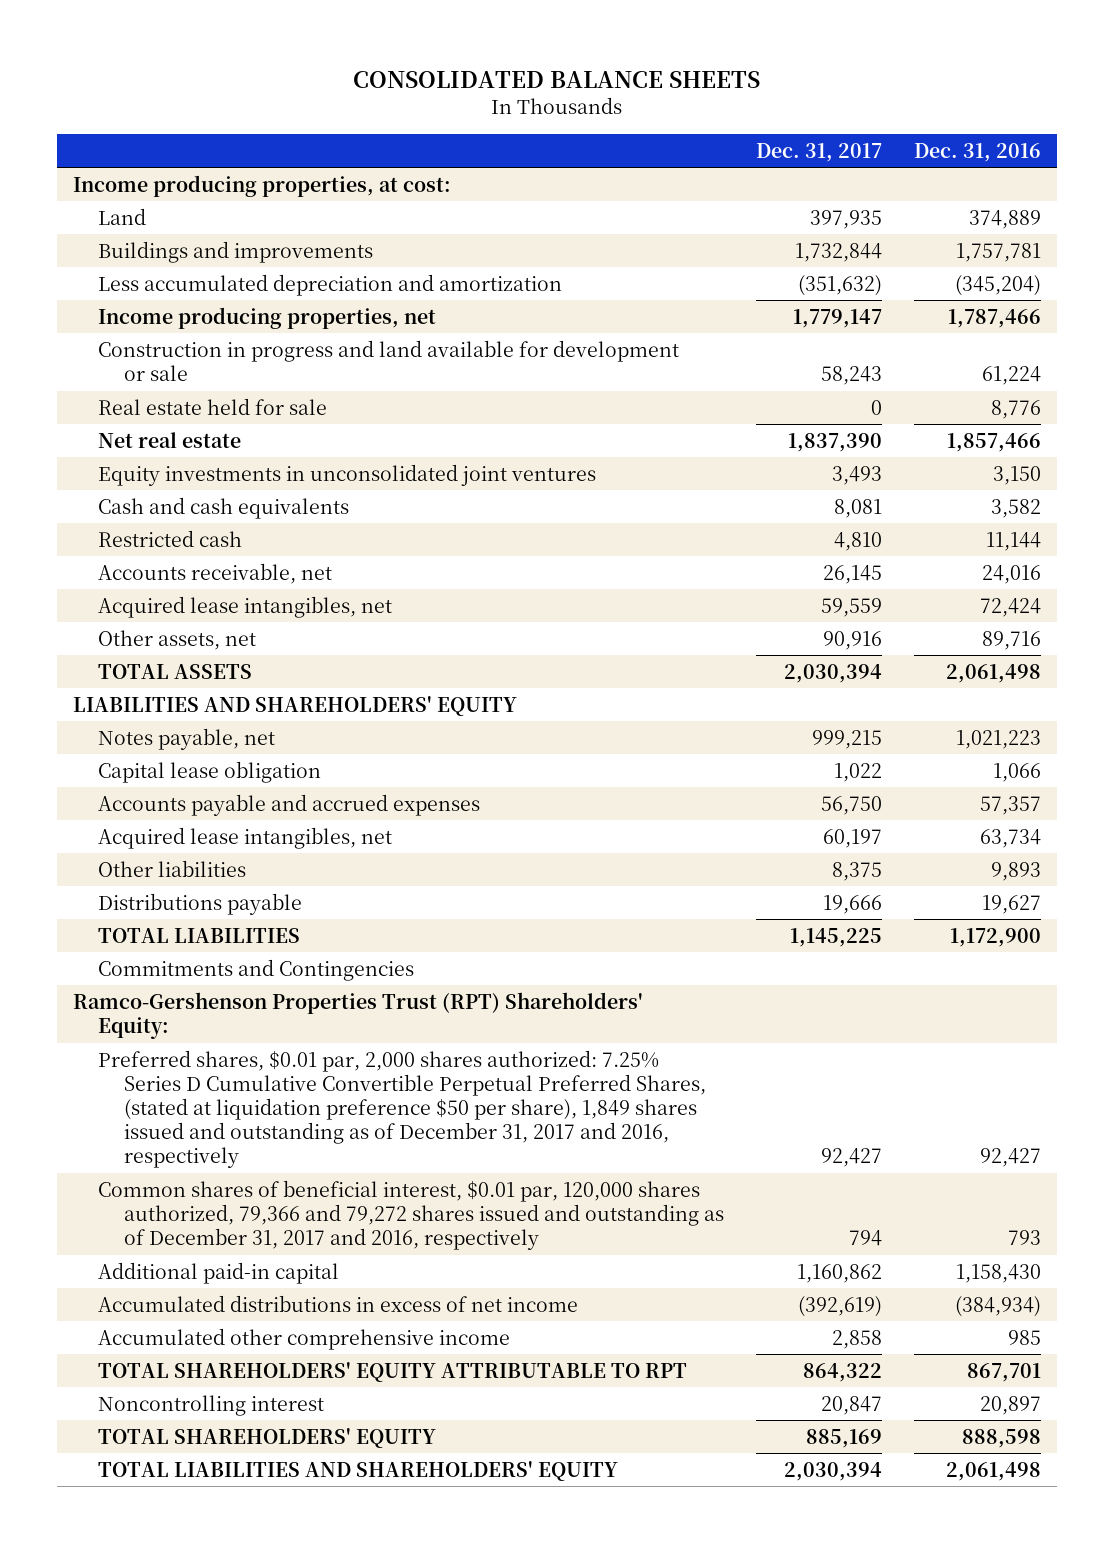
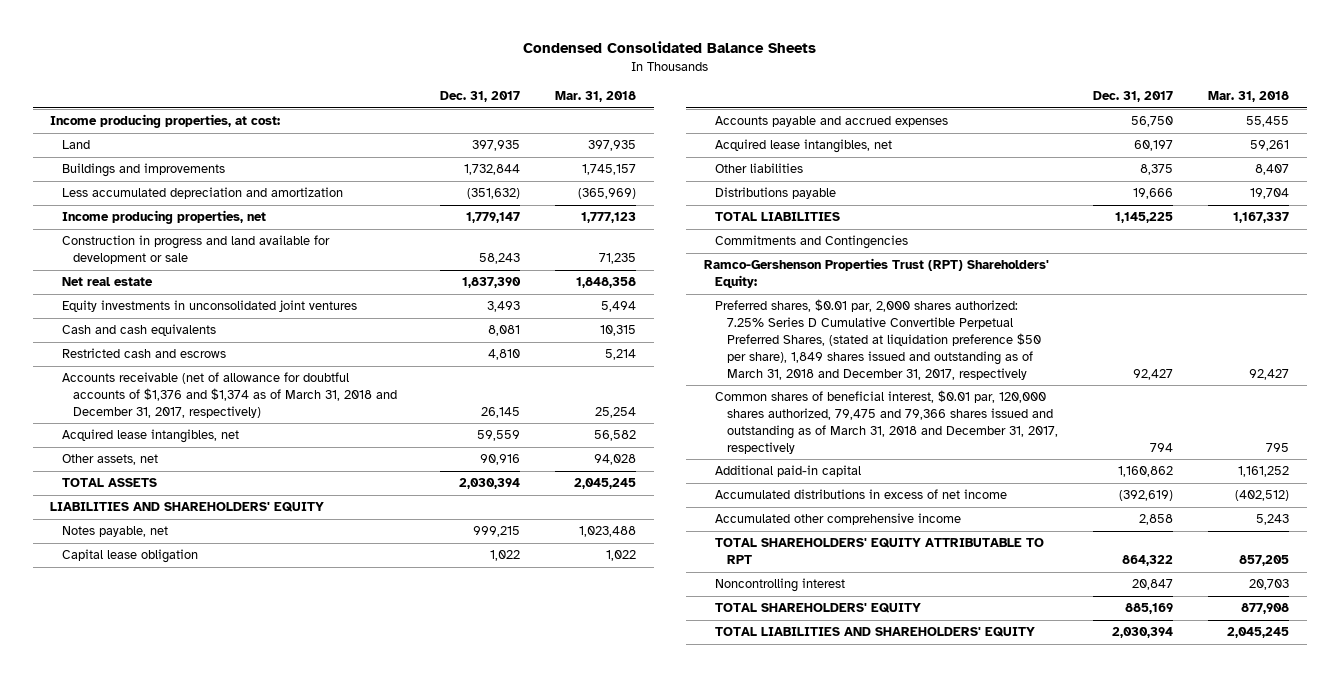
- CONSOLIDATED BALANCE SHEETS
+ Condensed Consolidated Balance Sheets
- | Dec. 31, 2017 | Dec. 31, 2016
+ | Dec. 31, 2017 | Mar. 31, 2018
- Real estate held for sale | 0 | 8,776
- Restricted cash | 4,810 | 11,144
- Accounts receivable, net | 26,145 | 24,016
+ Restricted cash and escrows | 4,810 | 5,214
+ Accounts receivable (net of allowance for doubtful accounts of $1,376 and $1,374 as of March 31, 2018 and December 31, 2017, respectively) | 26,145 | 25,254
- Preferred shares, $0.01 par, 2,000 shares authorized: 7.25% Series D Cumulative Convertible Perpetual Preferred Shares, (stated at liquidation preference $50 per share), 1,849 shares issued and outstanding as of December 31, 2017 and 2016, respectively | 92,427 | 92,427
- Common shares of beneficial interest, $0.01 par, 120,000 shares authorized, 79,366 and 79,272 shares issued and outstanding as of December 31, 2017 and 2016, respectively | 794 | 793
+ Preferred shares, $0.01 par, 2,000 shares authorized: 7.25% Series D Cumulative Convertible Perpetual Preferred Shares, (stated at liquidation preference $50 per share), 1,849 shares issued and outstanding as of March 31, 2018 and December 31, 2017, respectively | 92,427 | 92,427
+ Common shares of beneficial interest, $0.01 par, 120,000 shares authorized, 79,475 and 79,366 shares issued and outstanding as of March 31, 2018 and December 31, 2017, respectively | 794 | 795

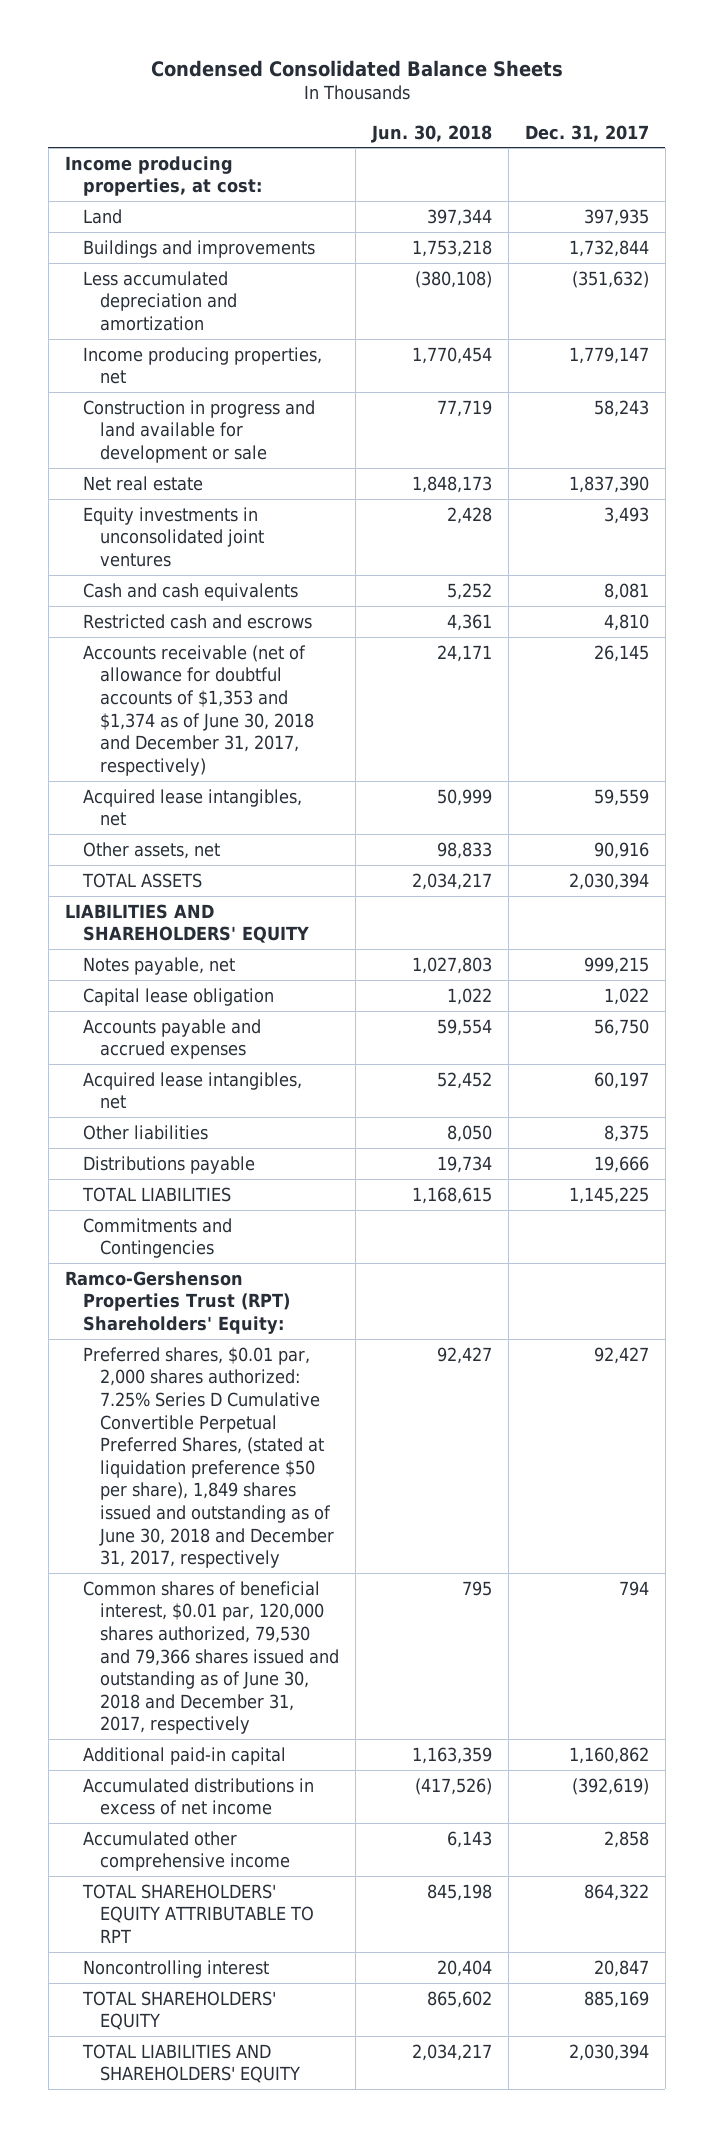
- | Dec. 31, 2017 | Mar. 31, 2018
+ | Jun. 30, 2018 | Dec. 31, 2017
- Accounts receivable (net of allowance for doubtful accounts of $1,376 and $1,374 as of March 31, 2018 and December 31, 2017, respectively) | 26,145 | 25,254
+ Accounts receivable (net of allowance for doubtful accounts of $1,353 and $1,374 as of June 30, 2018 and December 31, 2017, respectively) | 24,171 | 26,145
- Preferred shares, $0.01 par, 2,000 shares authorized: 7.25% Series D Cumulative Convertible Perpetual Preferred Shares, (stated at liquidation preference $50 per share), 1,849 shares issued and outstanding as of March 31, 2018 and December 31, 2017, respectively | 92,427 | 92,427
- Common shares of beneficial interest, $0.01 par, 120,000 shares authorized, 79,475 and 79,366 shares issued and outstanding as of March 31, 2018 and December 31, 2017, respectively | 794 | 795
+ Preferred shares, $0.01 par, 2,000 shares authorized: 7.25% Series D Cumulative Convertible Perpetual Preferred Shares, (stated at liquidation preference $50 per share), 1,849 shares issued and outstanding as of June 30, 2018 and December 31, 2017, respectively | 92,427 | 92,427
+ Common shares of beneficial interest, $0.01 par, 120,000 shares authorized, 79,530 and 79,366 shares issued and outstanding as of June 30, 2018 and December 31, 2017, respectively | 795 | 794

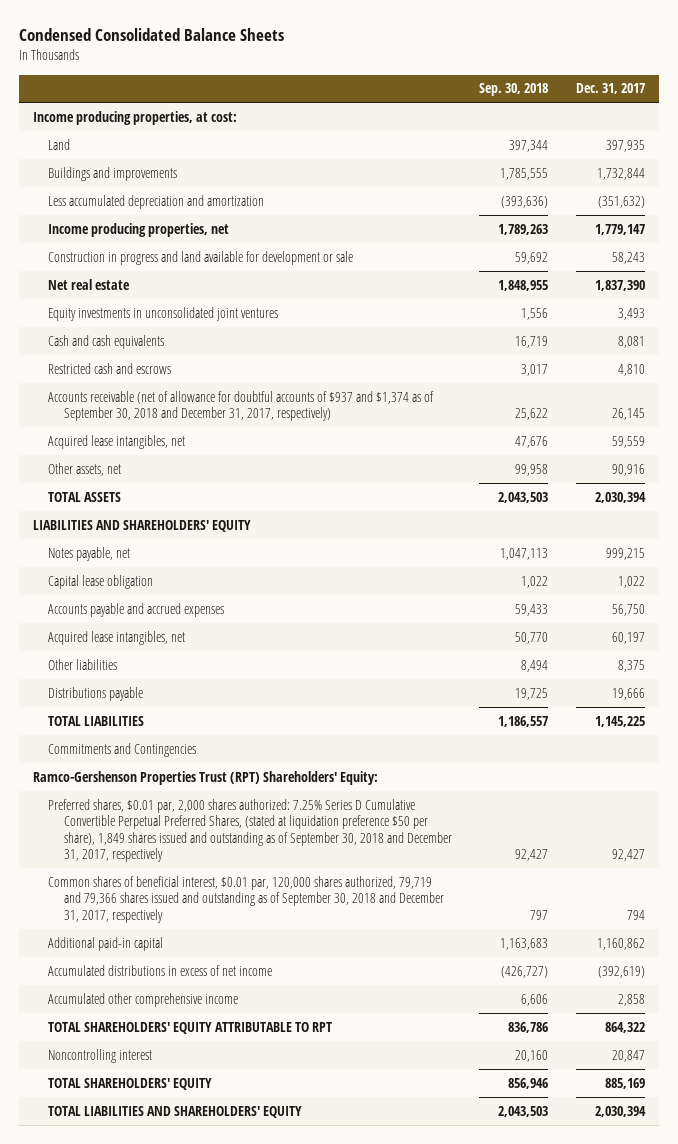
- | Jun. 30, 2018 | Dec. 31, 2017
+ | Sep. 30, 2018 | Dec. 31, 2017
- Accounts receivable (net of allowance for doubtful accounts of $1,353 and $1,374 as of June 30, 2018 and December 31, 2017, respectively) | 24,171 | 26,145
+ Accounts receivable (net of allowance for doubtful accounts of $937 and $1,374 as of September 30, 2018 and December 31, 2017, respectively) | 25,622 | 26,145
- Preferred shares, $0.01 par, 2,000 shares authorized: 7.25% Series D Cumulative Convertible Perpetual Preferred Shares, (stated at liquidation preference $50 per share), 1,849 shares issued and outstanding as of June 30, 2018 and December 31, 2017, respectively | 92,427 | 92,427
- Common shares of beneficial interest, $0.01 par, 120,000 shares authorized, 79,530 and 79,366 shares issued and outstanding as of June 30, 2018 and December 31, 2017, respectively | 795 | 794
+ Preferred shares, $0.01 par, 2,000 shares authorized: 7.25% Series D Cumulative Convertible Perpetual Preferred Shares, (stated at liquidation preference $50 per share), 1,849 shares issued and outstanding as of September 30, 2018 and December 31, 2017, respectively | 92,427 | 92,427
+ Common shares of beneficial interest, $0.01 par, 120,000 shares authorized, 79,719 and 79,366 shares issued and outstanding as of September 30, 2018 and December 31, 2017, respectively | 797 | 794

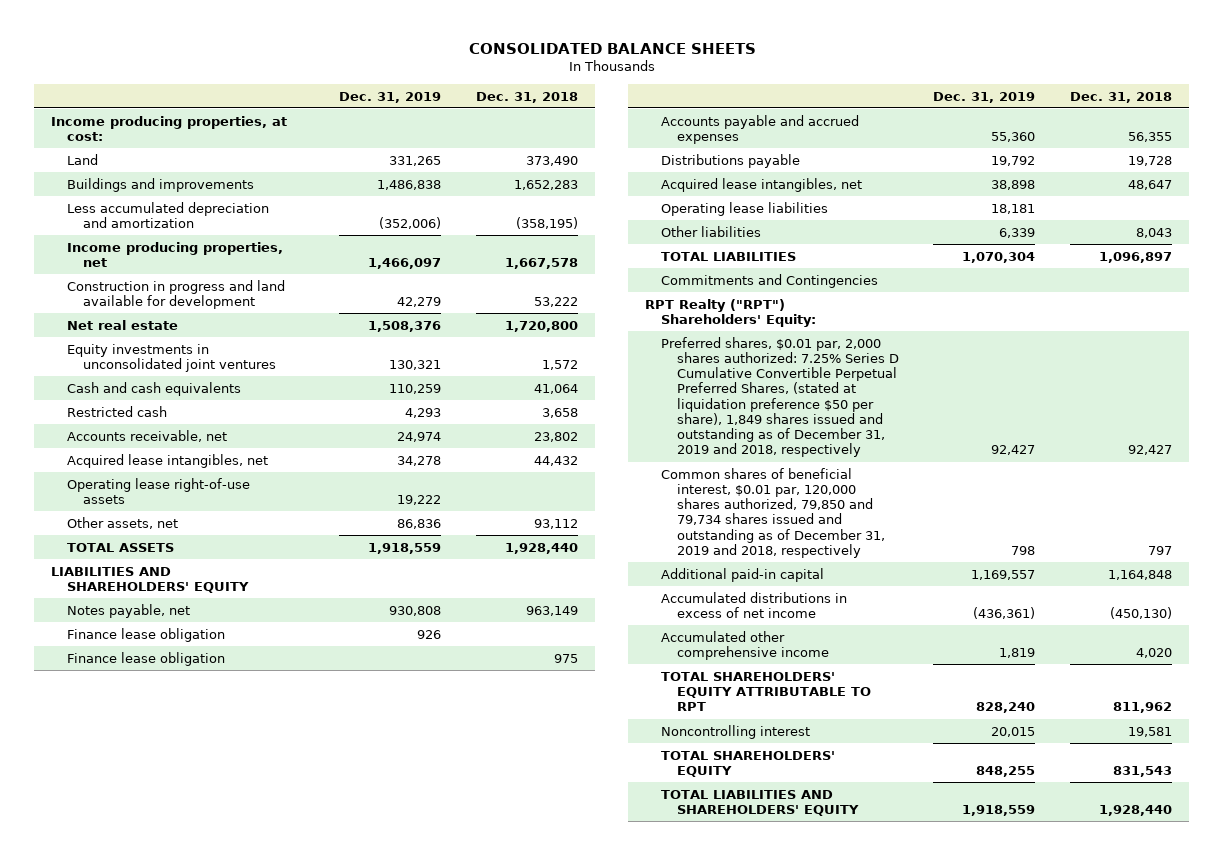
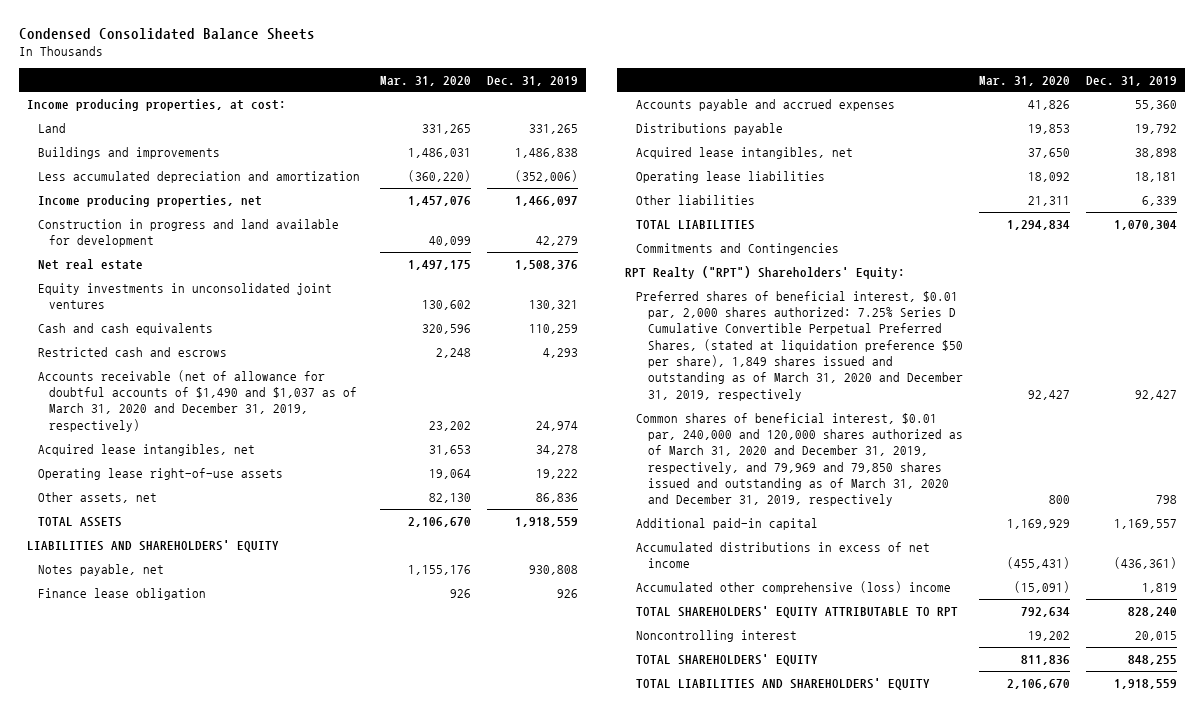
- CONSOLIDATED BALANCE SHEETS
+ Condensed Consolidated Balance Sheets
- | Dec. 31, 2019 | Dec. 31, 2018
+ | Mar. 31, 2020 | Dec. 31, 2019
- Restricted cash | 4,293 | 3,658
- Accounts receivable, net | 24,974 | 23,802
+ Restricted cash and escrows | 2,248 | 4,293
+ Accounts receivable (net of allowance for doubtful accounts of $1,490 and $1,037 as of March 31, 2020 and December 31, 2019, respectively) | 23,202 | 24,974
- Finance lease obligation | | 975
- Preferred shares, $0.01 par, 2,000 shares authorized: 7.25% Series D Cumulative Convertible Perpetual Preferred Shares, (stated at liquidation preference $50 per share), 1,849 shares issued and outstanding as of December 31, 2019 and 2018, respectively | 92,427 | 92,427
- Common shares of beneficial interest, $0.01 par, 120,000 shares authorized, 79,850 and 79,734 shares issued and outstanding as of December 31, 2019 and 2018, respectively | 798 | 797
+ Preferred shares of beneficial interest, $0.01 par, 2,000 shares authorized: 7.25% Series D Cumulative Convertible Perpetual Preferred Shares, (stated at liquidation preference $50 per share), 1,849 shares issued and outstanding as of March 31, 2020 and December 31, 2019, respectively | 92,427 | 92,427
+ Common shares of beneficial interest, $0.01 par, 240,000 and 120,000 shares authorized as of March 31, 2020 and December 31, 2019, respectively, and 79,969 and 79,850 shares issued and outstanding as of March 31, 2020 and December 31, 2019, respectively | 800 | 798
- Accumulated other comprehensive income | 1,819 | 4,020
+ Accumulated other comprehensive (loss) income | (15,091) | 1,819

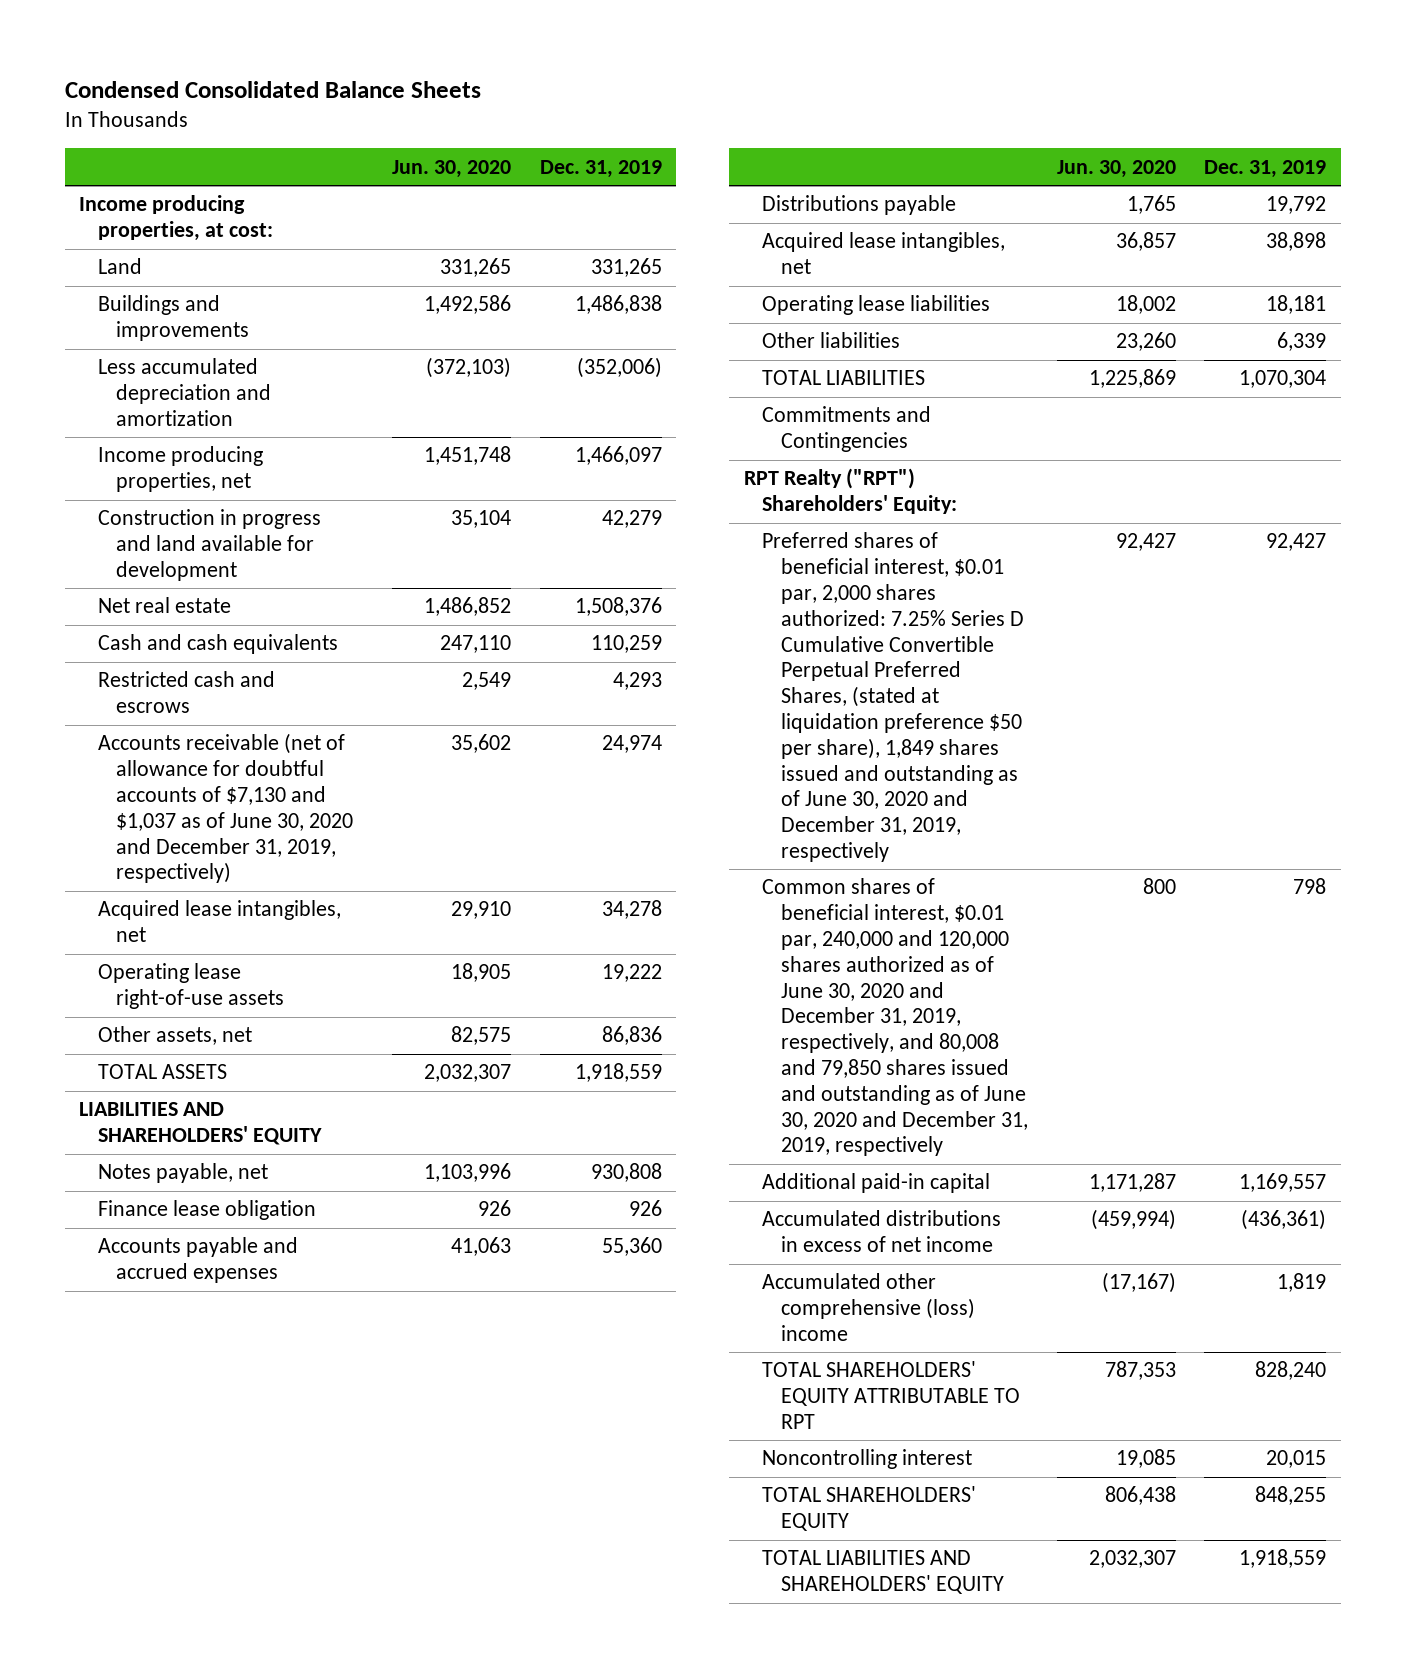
- | Mar. 31, 2020 | Dec. 31, 2019
+ | Jun. 30, 2020 | Dec. 31, 2019
- Equity investments in unconsolidated joint ventures | 130,602 | 130,321
- Accounts receivable (net of allowance for doubtful accounts of $1,490 and $1,037 as of March 31, 2020 and December 31, 2019, respectively) | 23,202 | 24,974
+ Accounts receivable (net of allowance for doubtful accounts of $7,130 and $1,037 as of June 30, 2020 and December 31, 2019, respectively) | 35,602 | 24,974
- Preferred shares of beneficial interest, $0.01 par, 2,000 shares authorized: 7.25% Series D Cumulative Convertible Perpetual Preferred Shares, (stated at liquidation preference $50 per share), 1,849 shares issued and outstanding as of March 31, 2020 and December 31, 2019, respectively | 92,427 | 92,427
- Common shares of beneficial interest, $0.01 par, 240,000 and 120,000 shares authorized as of March 31, 2020 and December 31, 2019, respectively, and 79,969 and 79,850 shares issued and outstanding as of March 31, 2020 and December 31, 2019, respectively | 800 | 798
+ Preferred shares of beneficial interest, $0.01 par, 2,000 shares authorized: 7.25% Series D Cumulative Convertible Perpetual Preferred Shares, (stated at liquidation preference $50 per share), 1,849 shares issued and outstanding as of June 30, 2020 and December 31, 2019, respectively | 92,427 | 92,427
+ Common shares of beneficial interest, $0.01 par, 240,000 and 120,000 shares authorized as of June 30, 2020 and December 31, 2019, respectively, and 80,008 and 79,850 shares issued and outstanding as of June 30, 2020 and December 31, 2019, respectively | 800 | 798

